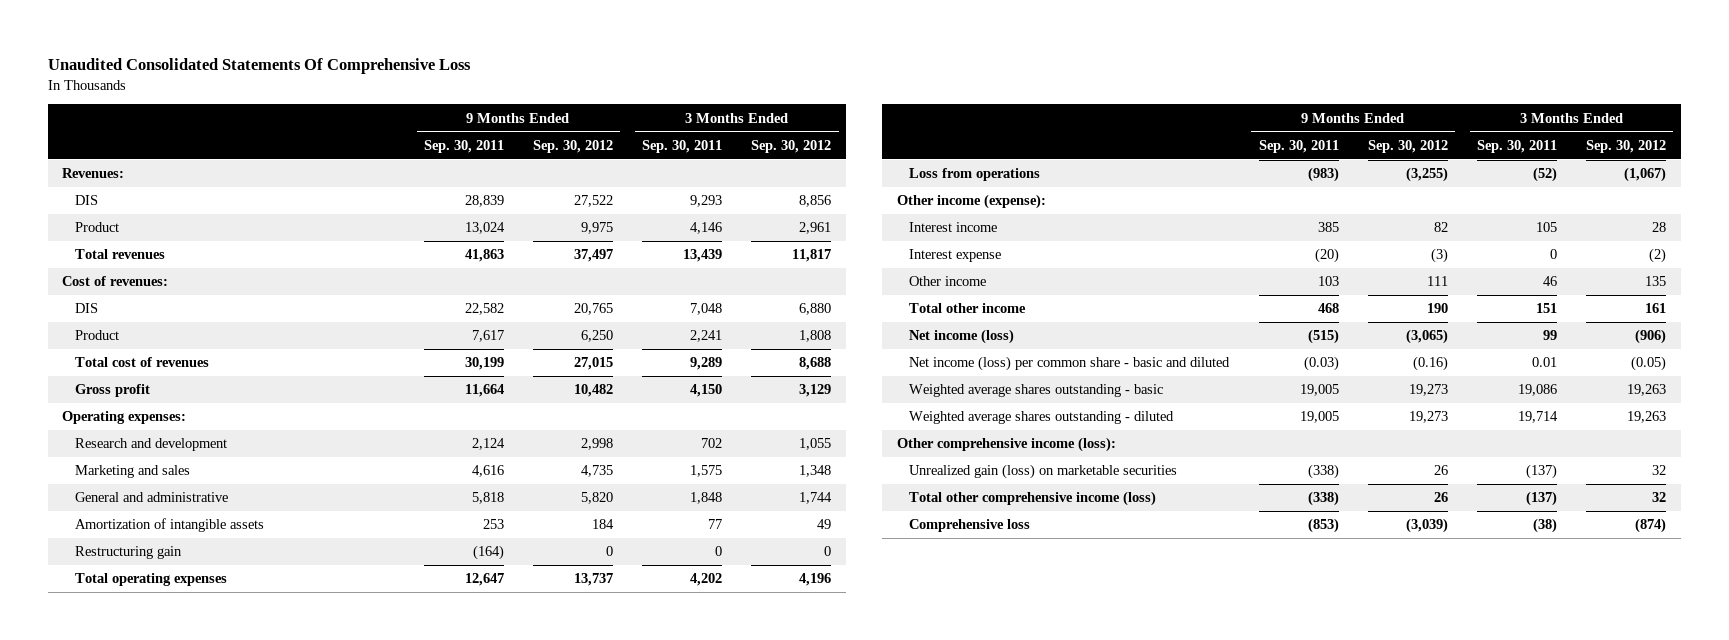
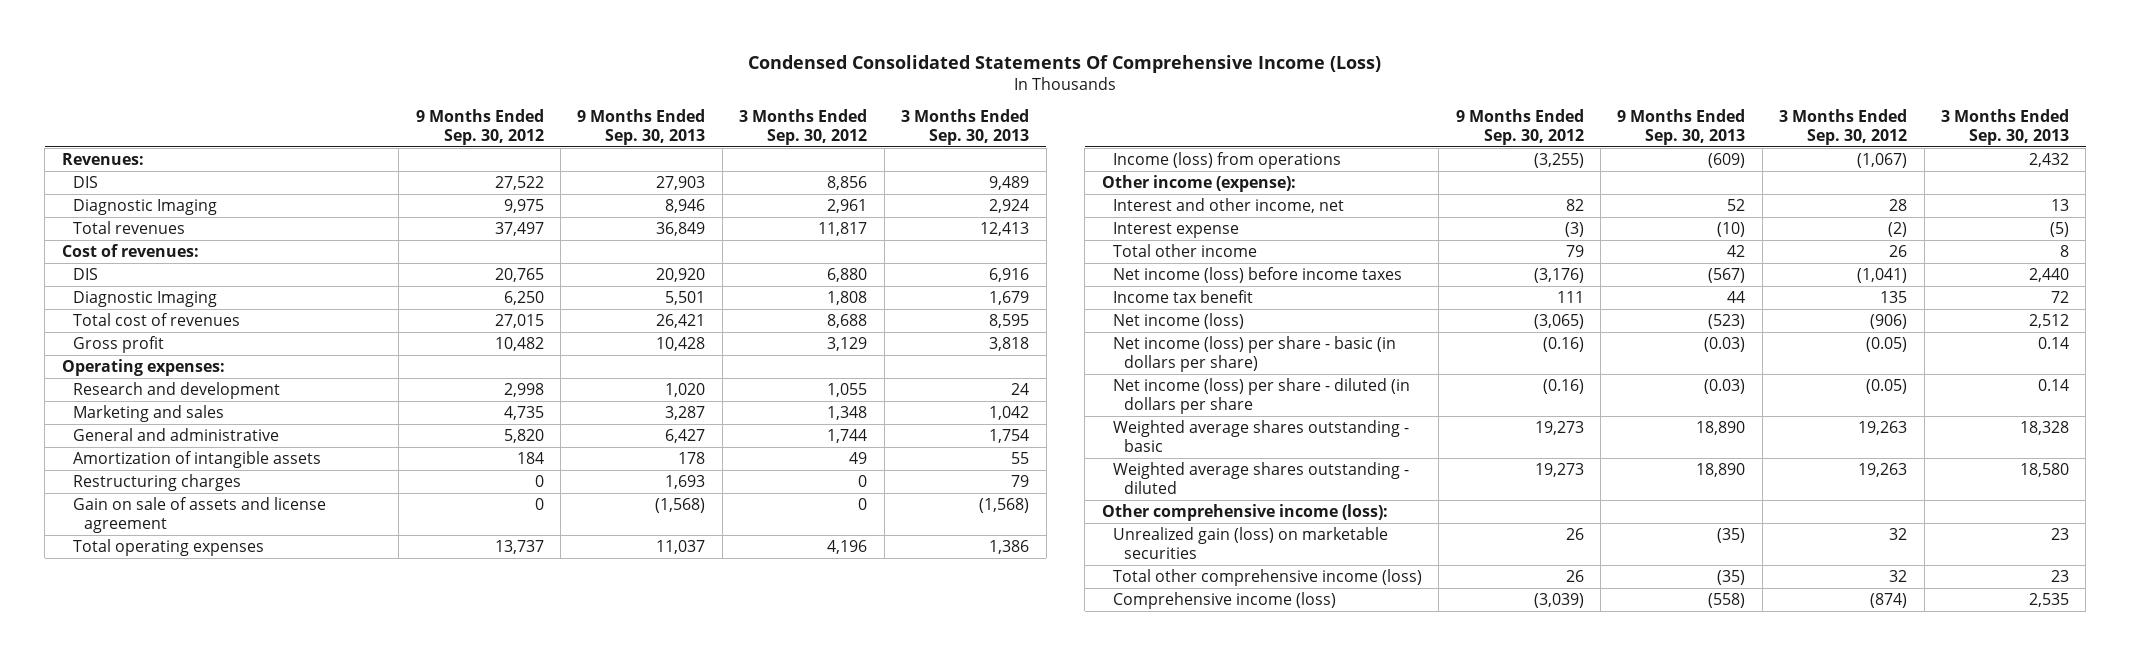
- Unaudited Consolidated Statements Of Comprehensive Loss
+ Condensed Consolidated Statements Of Comprehensive Income (Loss)
- | 9 Months Ended Sep. 30, 2011 | 9 Months Ended Sep. 30, 2012 | 3 Months Ended Sep. 30, 2011 | 3 Months Ended Sep. 30, 2012
+ | 9 Months Ended Sep. 30, 2012 | 9 Months Ended Sep. 30, 2013 | 3 Months Ended Sep. 30, 2012 | 3 Months Ended Sep. 30, 2013
- Product | 13,024 | 9,975 | 4,146 | 2,961
+ Diagnostic Imaging | 9,975 | 8,946 | 2,961 | 2,924
- Product | 7,617 | 6,250 | 2,241 | 1,808
+ Diagnostic Imaging | 6,250 | 5,501 | 1,808 | 1,679
- Restructuring gain | (164) | 0 | 0 | 0
+ Restructuring charges | 0 | 1,693 | 0 | 79
+ Gain on sale of assets and license agreement | 0 | (1,568) | 0 | (1,568)
- Loss from operations | (983) | (3,255) | (52) | (1,067)
+ Income (loss) from operations | (3,255) | (609) | (1,067) | 2,432
- Interest income | 385 | 82 | 105 | 28
+ Interest and other income, net | 82 | 52 | 28 | 13
- Other income | 103 | 111 | 46 | 135
- Total other income | 468 | 190 | 151 | 161
+ Total other income | 79 | 42 | 26 | 8
+ Net income (loss) before income taxes | (3,176) | (567) | (1,041) | 2,440
+ Income tax benefit | 111 | 44 | 135 | 72
- Net income (loss) per common share - basic and diluted | (0.03) | (0.16) | 0.01 | (0.05)
+ Net income (loss) per share - basic (in dollars per share) | (0.16) | (0.03) | (0.05) | 0.14
+ Net income (loss) per share - diluted (in dollars per share | (0.16) | (0.03) | (0.05) | 0.14
- Comprehensive loss | (853) | (3,039) | (38) | (874)
+ Comprehensive income (loss) | (3,039) | (558) | (874) | 2,535

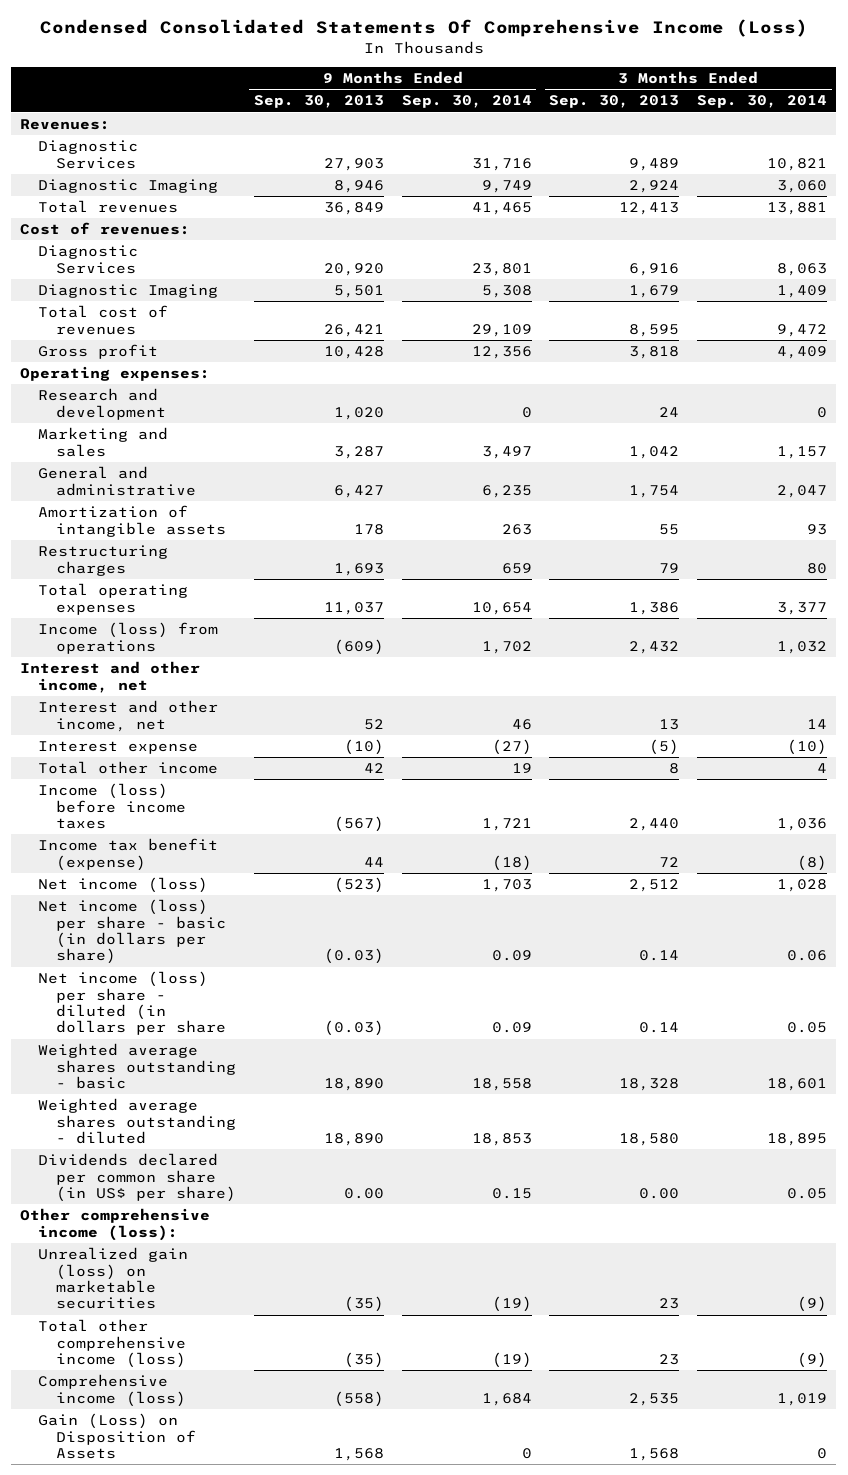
- | 9 Months Ended Sep. 30, 2012 | 9 Months Ended Sep. 30, 2013 | 3 Months Ended Sep. 30, 2012 | 3 Months Ended Sep. 30, 2013
+ | 9 Months Ended Sep. 30, 2013 | 9 Months Ended Sep. 30, 2014 | 3 Months Ended Sep. 30, 2013 | 3 Months Ended Sep. 30, 2014
- DIS | 27,522 | 27,903 | 8,856 | 9,489
+ Diagnostic Services | 27,903 | 31,716 | 9,489 | 10,821
- DIS | 20,765 | 20,920 | 6,880 | 6,916
+ Diagnostic Services | 20,920 | 23,801 | 6,916 | 8,063
- Gain on sale of assets and license agreement | 0 | (1,568) | 0 | (1,568)
- Other income (expense):
+ Interest and other income, net
- Net income (loss) before income taxes | (3,176) | (567) | (1,041) | 2,440
- Income tax benefit | 111 | 44 | 135 | 72
+ Income (loss) before income taxes | (567) | 1,721 | 2,440 | 1,036
+ Income tax benefit (expense) | 44 | (18) | 72 | (8)
+ Dividends declared per common share (in US$ per share) | 0.00 | 0.15 | 0.00 | 0.05
+ Gain (Loss) on Disposition of Assets | 1,568 | 0 | 1,568 | 0

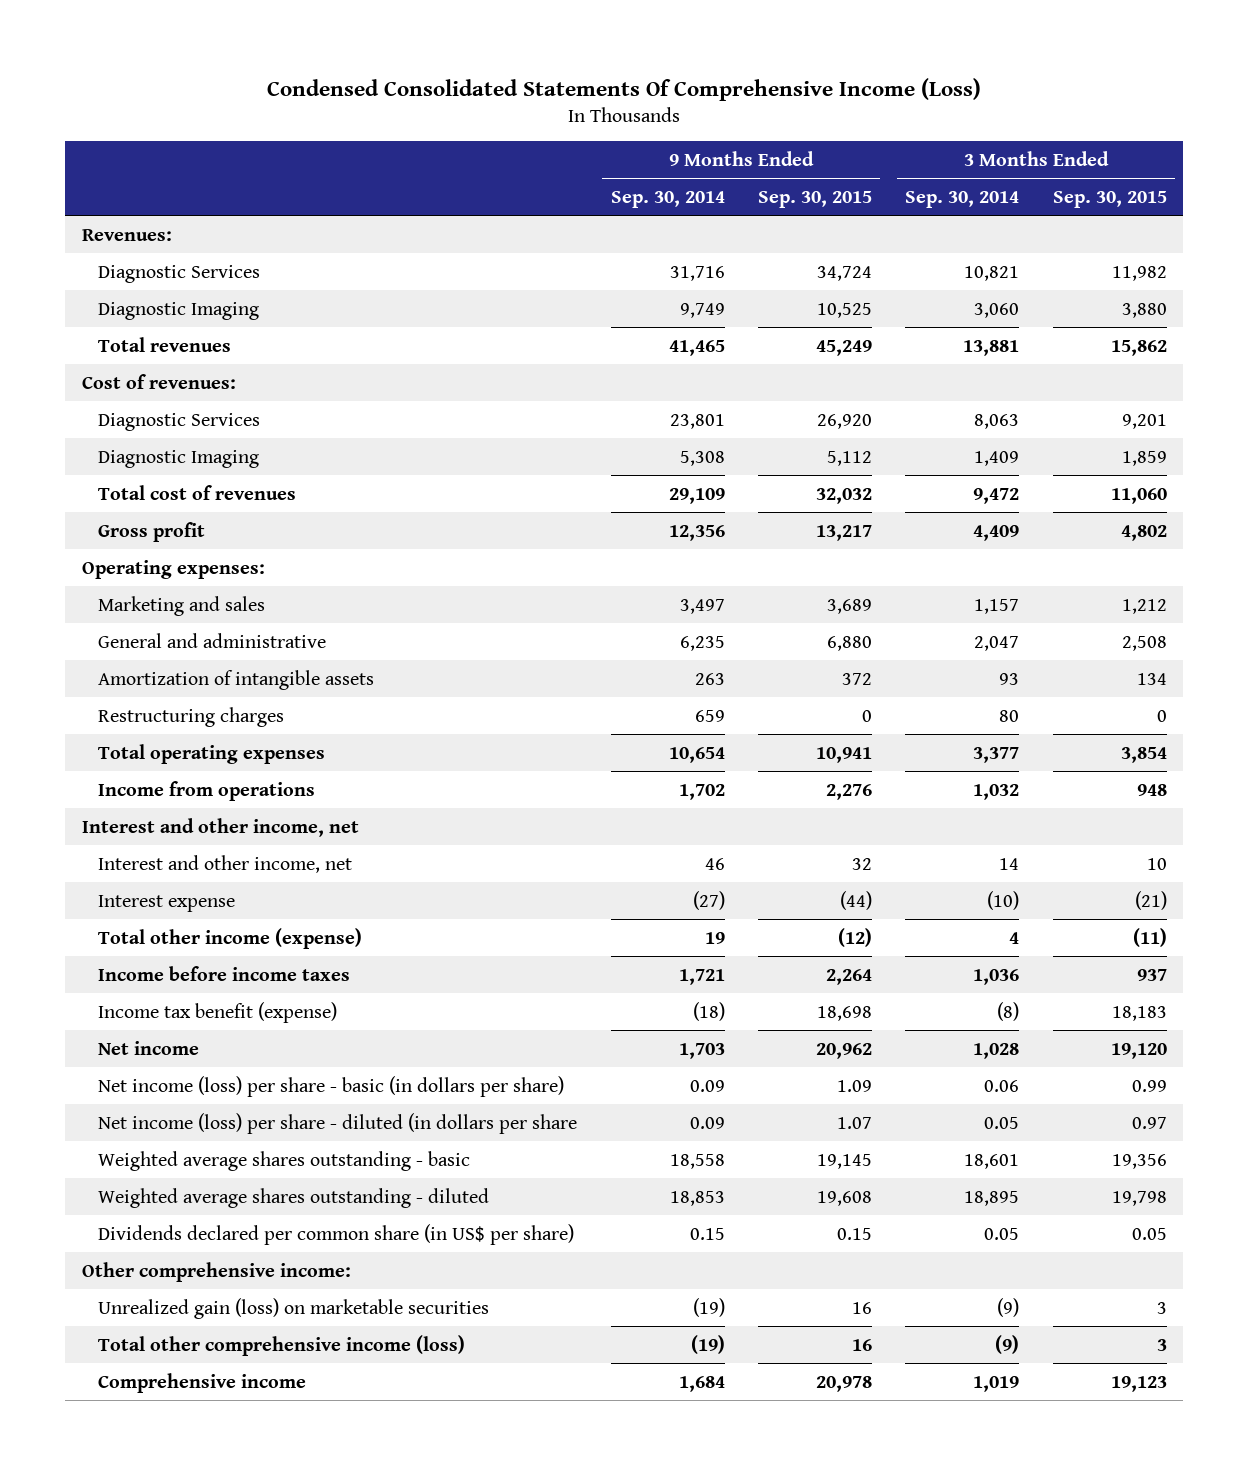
- | 9 Months Ended Sep. 30, 2013 | 9 Months Ended Sep. 30, 2014 | 3 Months Ended Sep. 30, 2013 | 3 Months Ended Sep. 30, 2014
+ | 9 Months Ended Sep. 30, 2014 | 9 Months Ended Sep. 30, 2015 | 3 Months Ended Sep. 30, 2014 | 3 Months Ended Sep. 30, 2015
- Research and development | 1,020 | 0 | 24 | 0
- Income (loss) from operations | (609) | 1,702 | 2,432 | 1,032
+ Income from operations | 1,702 | 2,276 | 1,032 | 948
- Total other income | 42 | 19 | 8 | 4
- Income (loss) before income taxes | (567) | 1,721 | 2,440 | 1,036
+ Total other income (expense) | 19 | (12) | 4 | (11)
+ Income before income taxes | 1,721 | 2,264 | 1,036 | 937
- Net income (loss) | (523) | 1,703 | 2,512 | 1,028
+ Net income | 1,703 | 20,962 | 1,028 | 19,120
- Other comprehensive income (loss):
+ Other comprehensive income:
- Comprehensive income (loss) | (558) | 1,684 | 2,535 | 1,019
- Gain (Loss) on Disposition of Assets | 1,568 | 0 | 1,568 | 0
+ Comprehensive income | 1,684 | 20,978 | 1,019 | 19,123

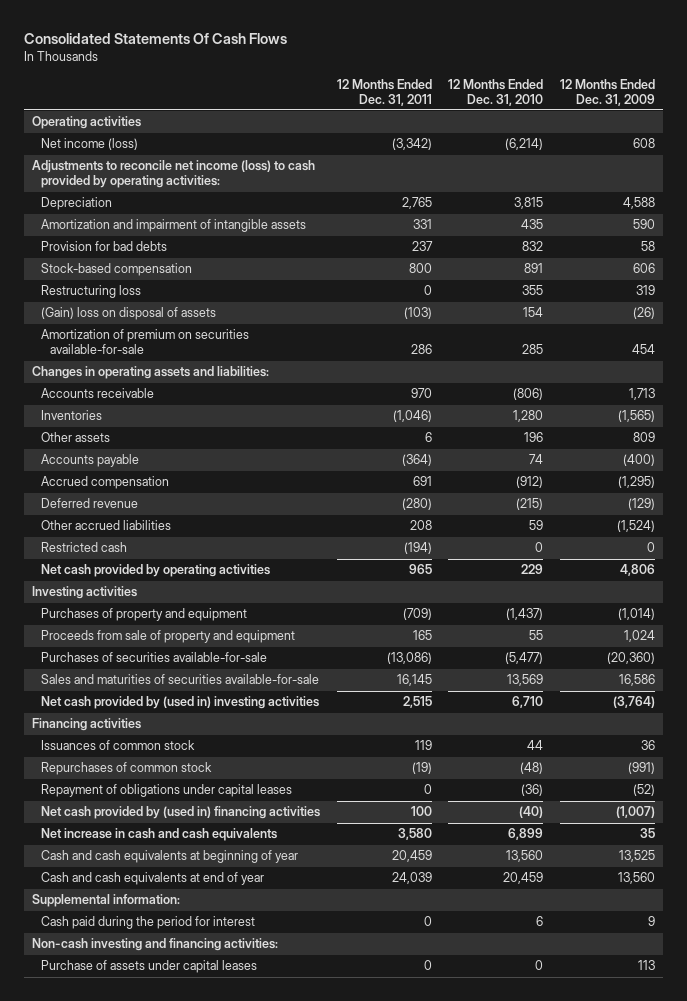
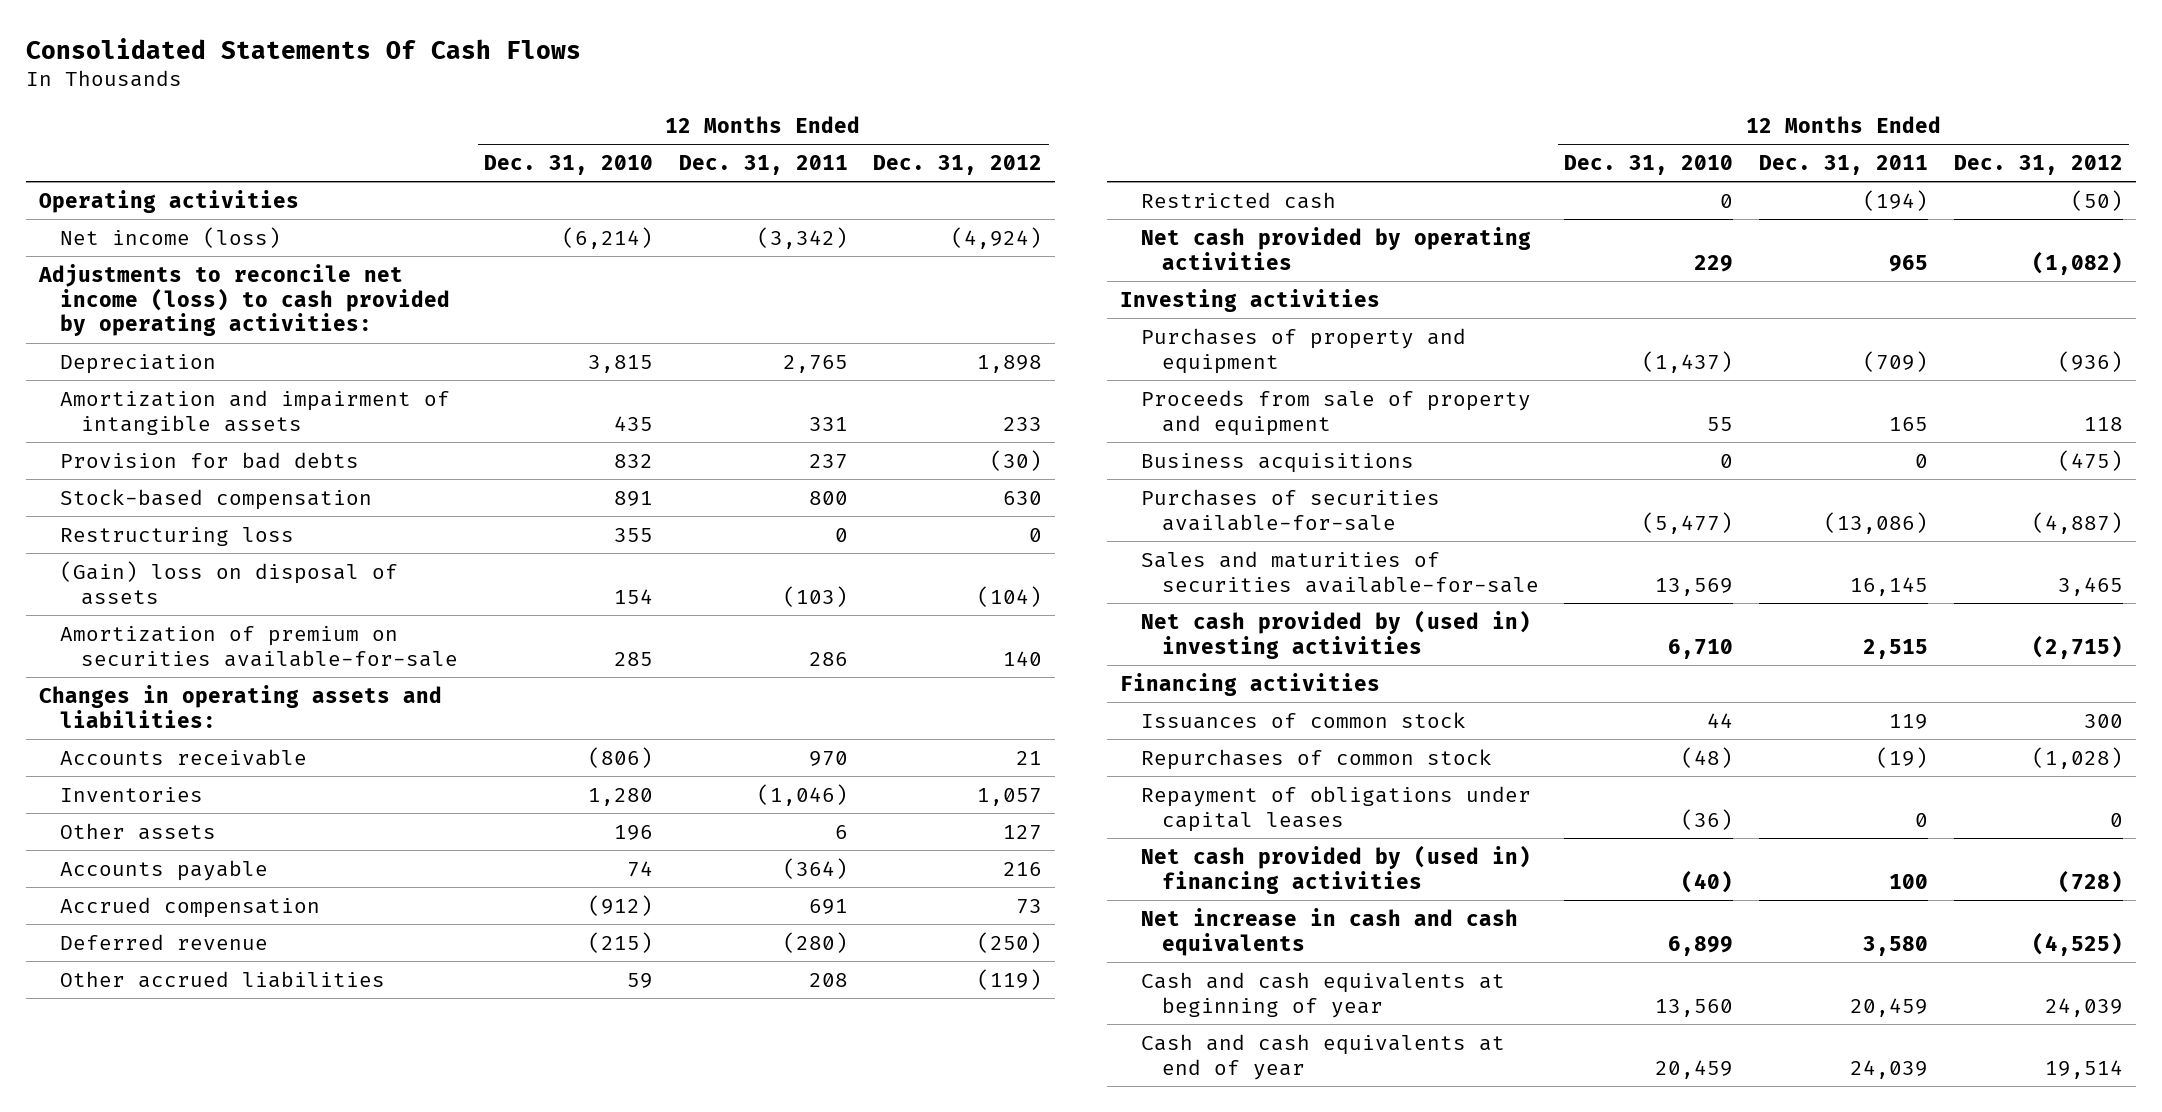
- | 12 Months Ended Dec. 31, 2011 | 12 Months Ended Dec. 31, 2010 | 12 Months Ended Dec. 31, 2009
+ | 12 Months Ended Dec. 31, 2010 | 12 Months Ended Dec. 31, 2011 | 12 Months Ended Dec. 31, 2012
+ Business acquisitions | 0 | 0 | (475)
- Supplemental information:
- Cash paid during the period for interest | 0 | 6 | 9
- Non-cash investing and financing activities:
- Purchase of assets under capital leases | 0 | 0 | 113

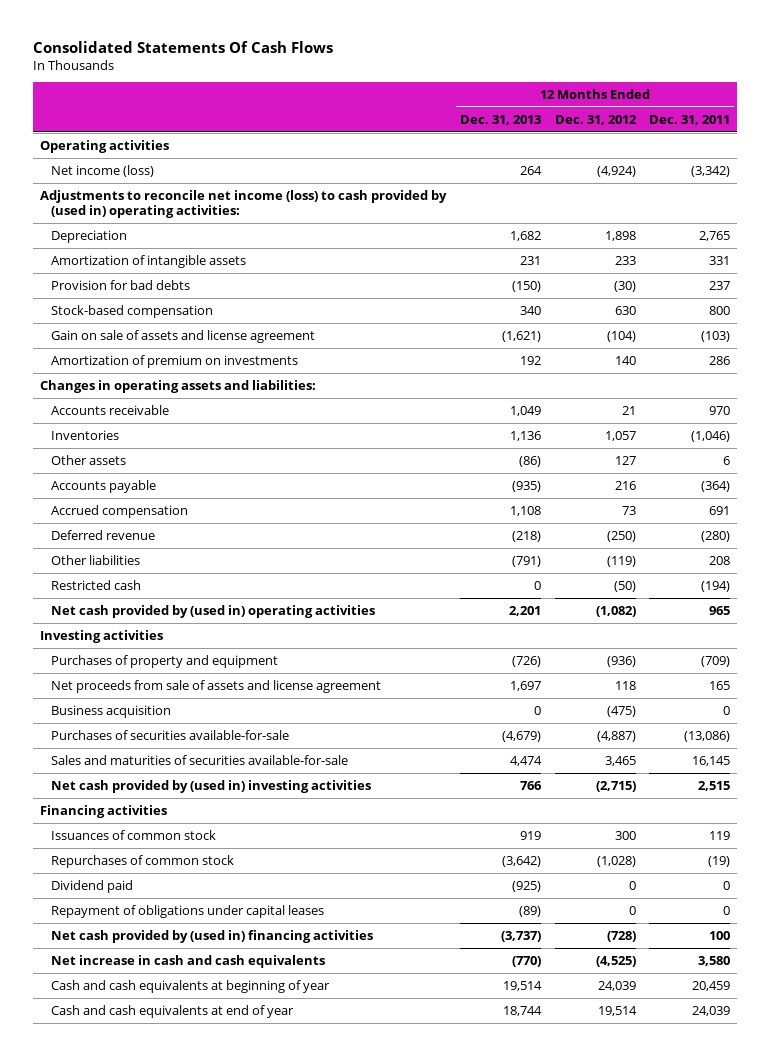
- | 12 Months Ended Dec. 31, 2010 | 12 Months Ended Dec. 31, 2011 | 12 Months Ended Dec. 31, 2012
+ | 12 Months Ended Dec. 31, 2013 | 12 Months Ended Dec. 31, 2012 | 12 Months Ended Dec. 31, 2011
- Adjustments to reconcile net income (loss) to cash provided by operating activities:
+ Adjustments to reconcile net income (loss) to cash provided by (used in) operating activities:
- Amortization and impairment of intangible assets | 435 | 331 | 233
+ Amortization of intangible assets | 231 | 233 | 331
- Restructuring loss | 355 | 0 | 0
- (Gain) loss on disposal of assets | 154 | (103) | (104)
- Amortization of premium on securities available-for-sale | 285 | 286 | 140
+ Gain on sale of assets and license agreement | (1,621) | (104) | (103)
+ Amortization of premium on investments | 192 | 140 | 286
- Other accrued liabilities | 59 | 208 | (119)
+ Other liabilities | (791) | (119) | 208
- Net cash provided by operating activities | 229 | 965 | (1,082)
+ Net cash provided by (used in) operating activities | 2,201 | (1,082) | 965
- Proceeds from sale of property and equipment | 55 | 165 | 118
- Business acquisitions | 0 | 0 | (475)
+ Net proceeds from sale of assets and license agreement | 1,697 | 118 | 165
+ Business acquisition | 0 | (475) | 0
+ Dividend paid | (925) | 0 | 0

